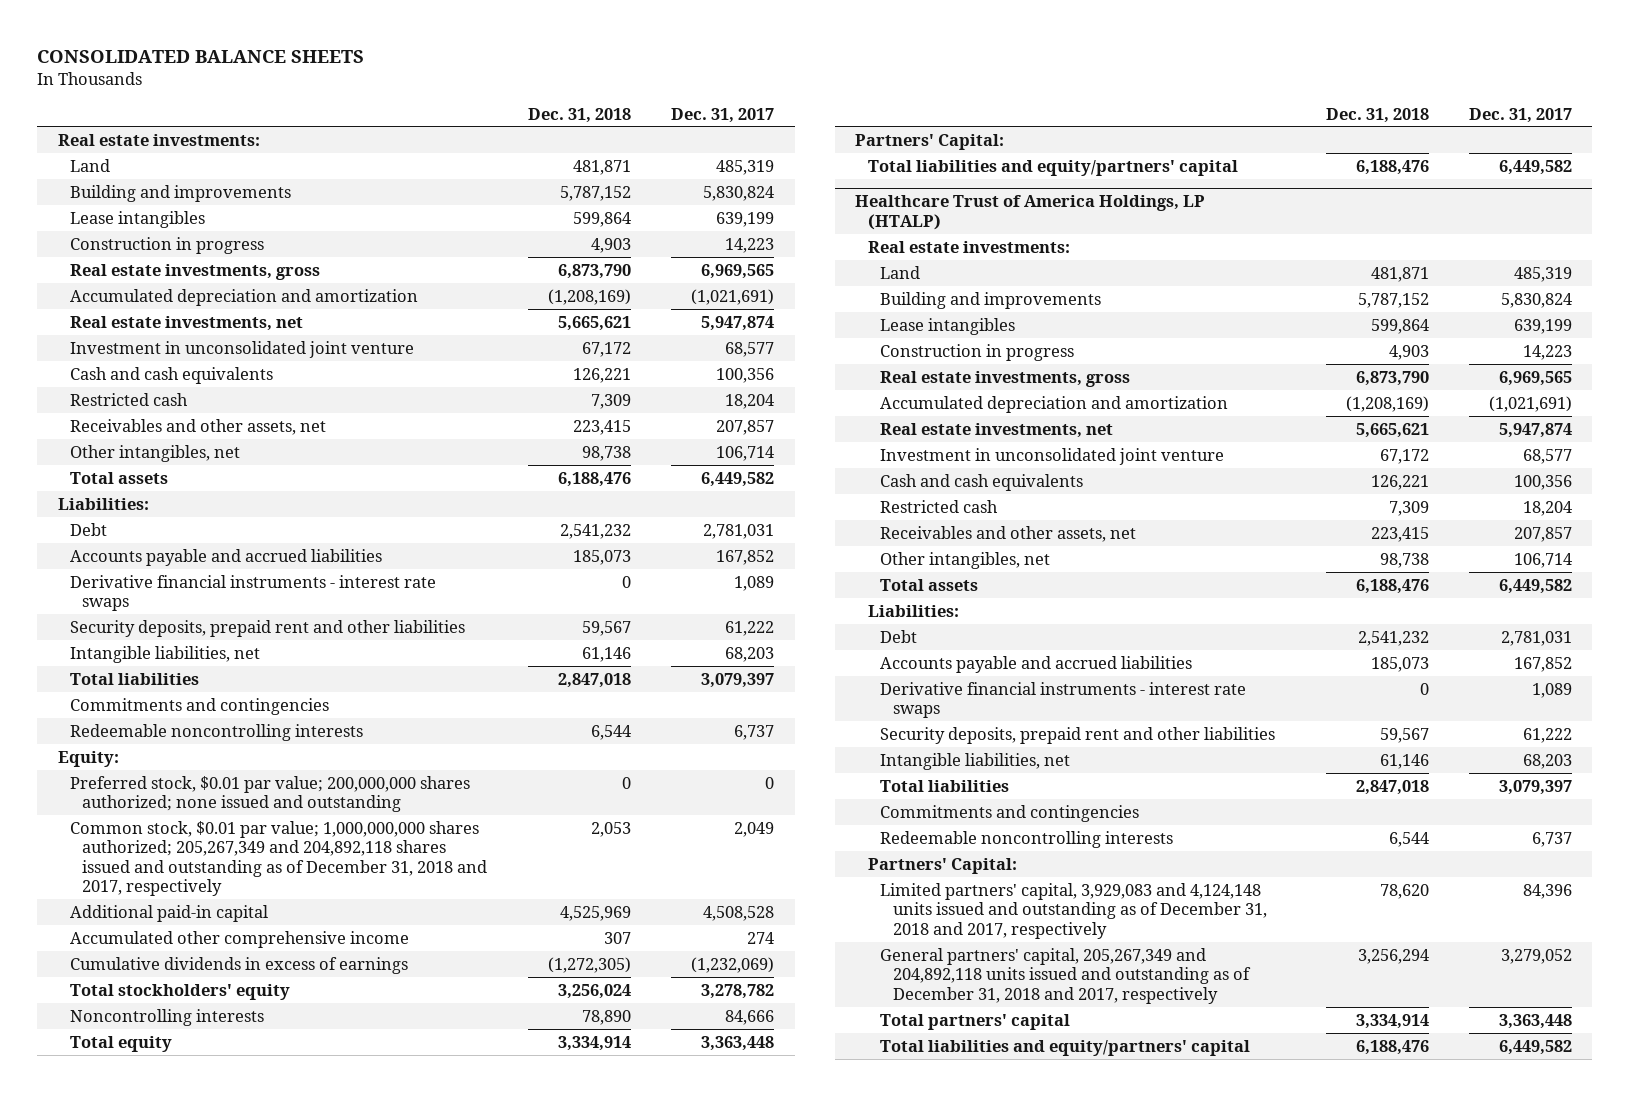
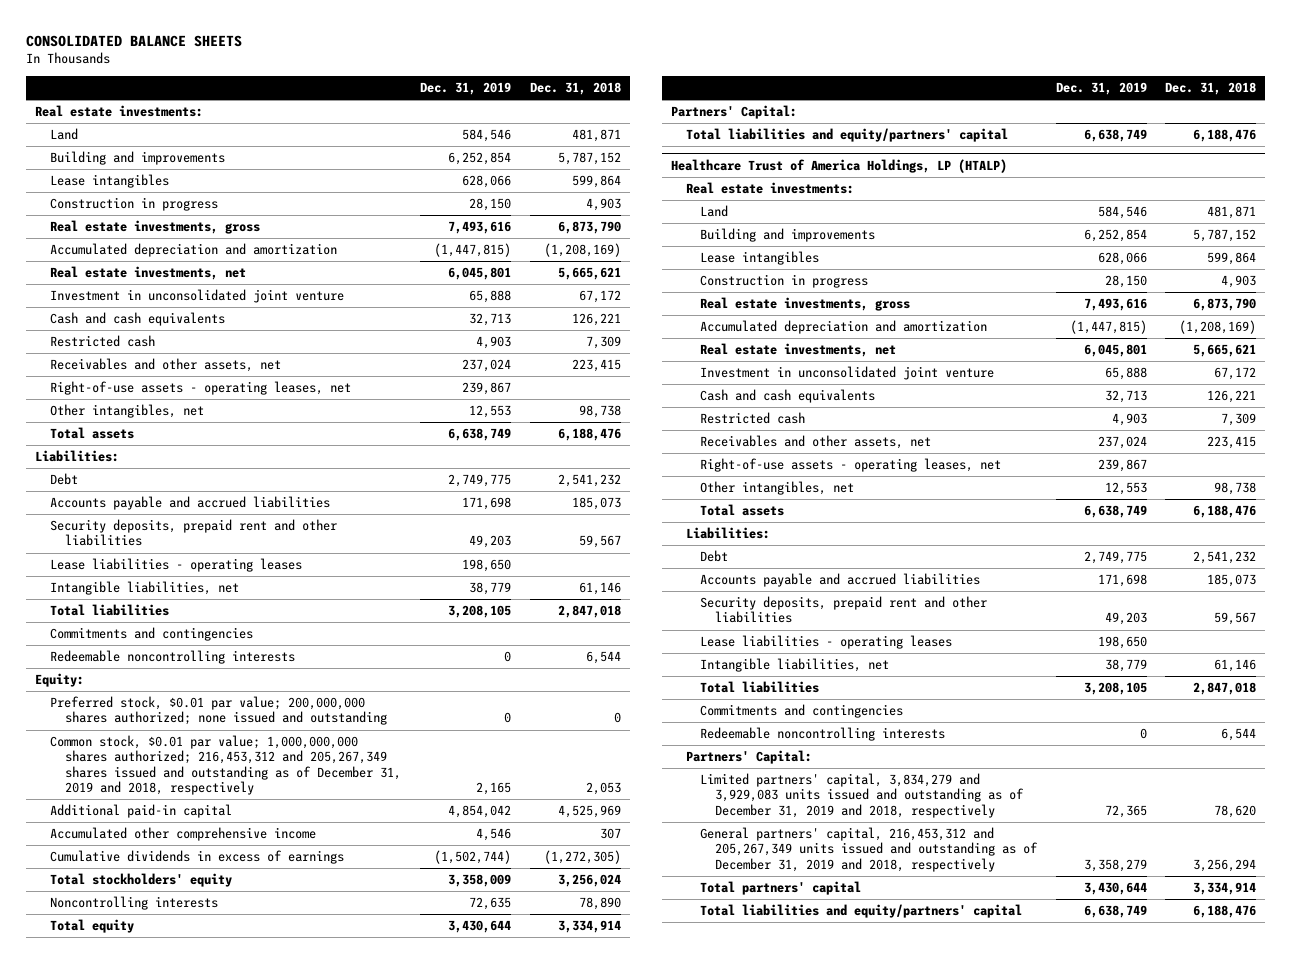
- | Dec. 31, 2018 | Dec. 31, 2017
+ | Dec. 31, 2019 | Dec. 31, 2018
+ Right-of-use assets - operating leases, net | 239,867 |
- Derivative financial instruments - interest rate swaps | 0 | 1,089
+ Lease liabilities - operating leases | 198,650 |
- Common stock, $0.01 par value; 1,000,000,000 shares authorized; 205,267,349 and 204,892,118 shares issued and outstanding as of December 31, 2018 and 2017, respectively | 2,053 | 2,049
+ Common stock, $0.01 par value; 1,000,000,000 shares authorized; 216,453,312 and 205,267,349 shares issued and outstanding as of December 31, 2019 and 2018, respectively | 2,165 | 2,053
@ Healthcare Trust of America Holdings, LP (HTALP)
+ Right-of-use assets - operating leases, net | 239,867 |
- Derivative financial instruments - interest rate swaps | 0 | 1,089
+ Lease liabilities - operating leases | 198,650 |
- Limited partners' capital, 3,929,083 and 4,124,148 units issued and outstanding as of December 31, 2018 and 2017, respectively | 78,620 | 84,396
- General partners' capital, 205,267,349 and 204,892,118 units issued and outstanding as of December 31, 2018 and 2017, respectively | 3,256,294 | 3,279,052
+ Limited partners' capital, 3,834,279 and 3,929,083 units issued and outstanding as of December 31, 2019 and 2018, respectively | 72,365 | 78,620
+ General partners' capital, 216,453,312 and 205,267,349 units issued and outstanding as of December 31, 2019 and 2018, respectively | 3,358,279 | 3,256,294

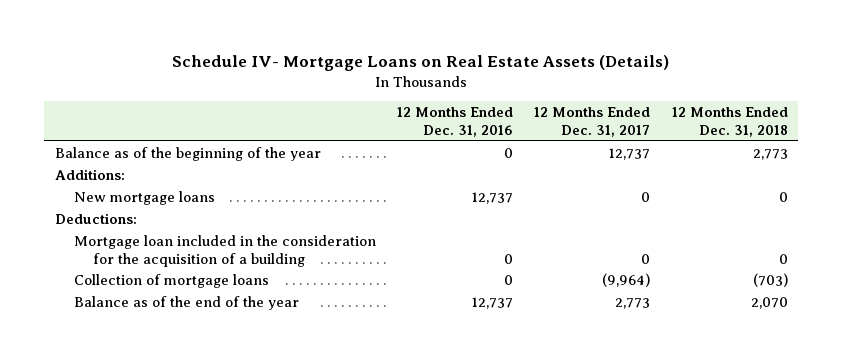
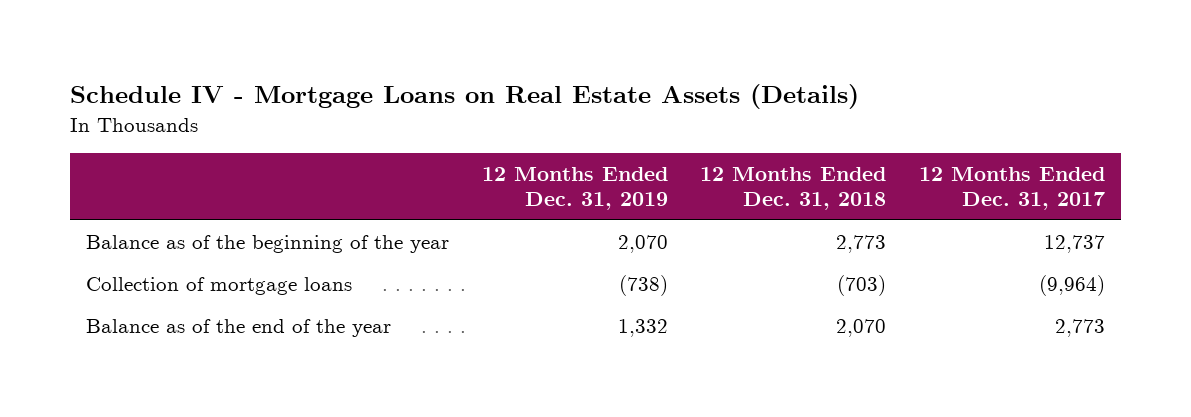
- Schedule IV- Mortgage Loans on Real Estate Assets (Details)
+ Schedule IV - Mortgage Loans on Real Estate Assets (Details)
- | 12 Months Ended Dec. 31, 2016 | 12 Months Ended Dec. 31, 2017 | 12 Months Ended Dec. 31, 2018
+ | 12 Months Ended Dec. 31, 2019 | 12 Months Ended Dec. 31, 2018 | 12 Months Ended Dec. 31, 2017
- Additions:
- New mortgage loans | 12,737 | 0 | 0
- Deductions:
- Mortgage loan included in the consideration for the acquisition of a building | 0 | 0 | 0

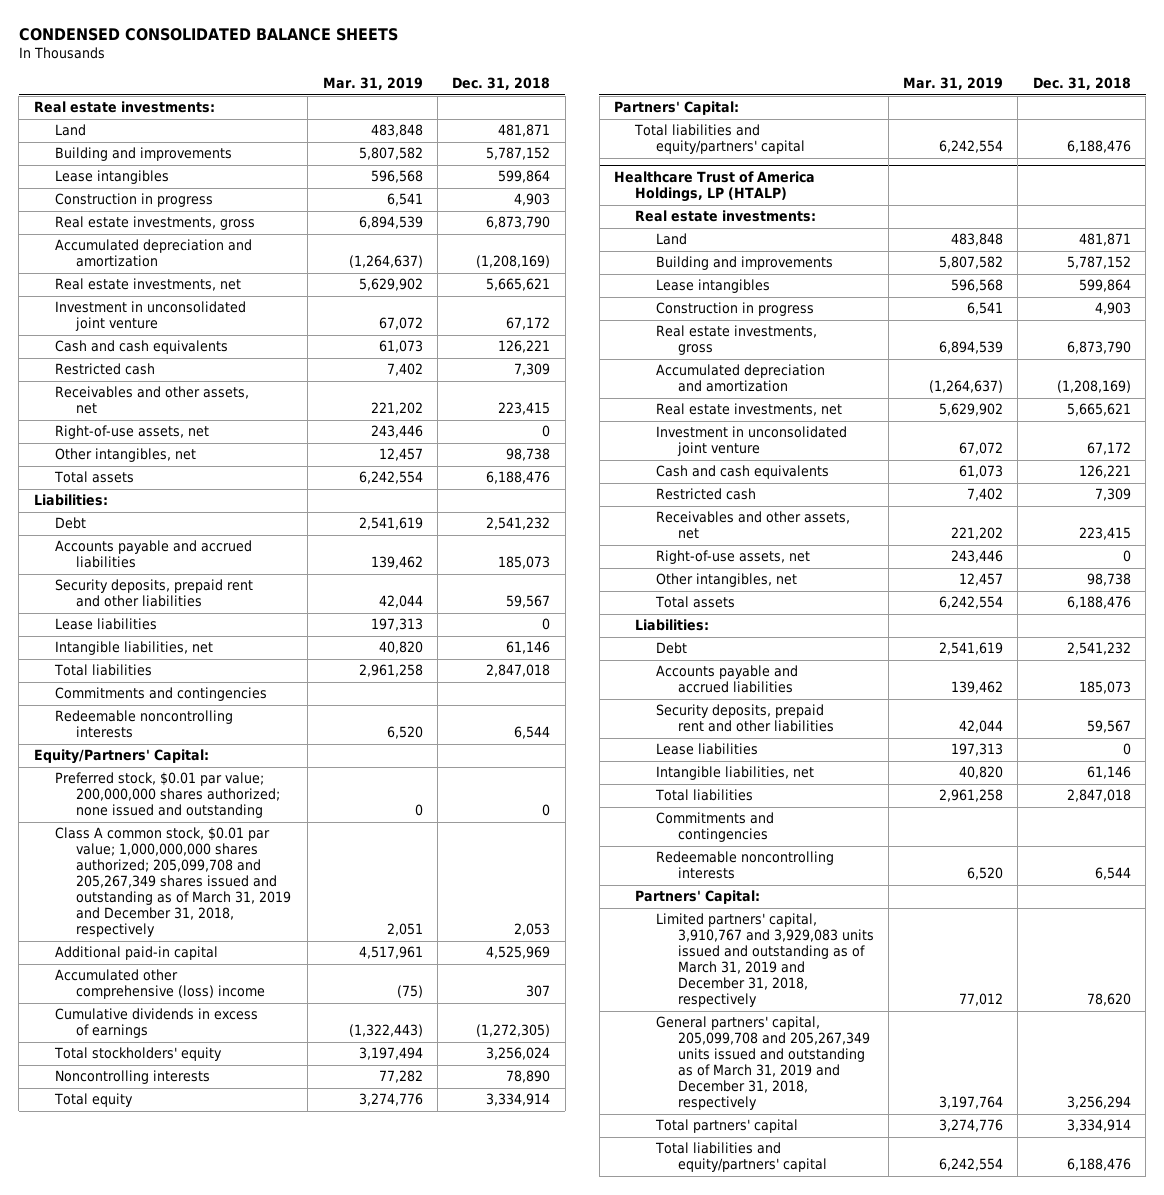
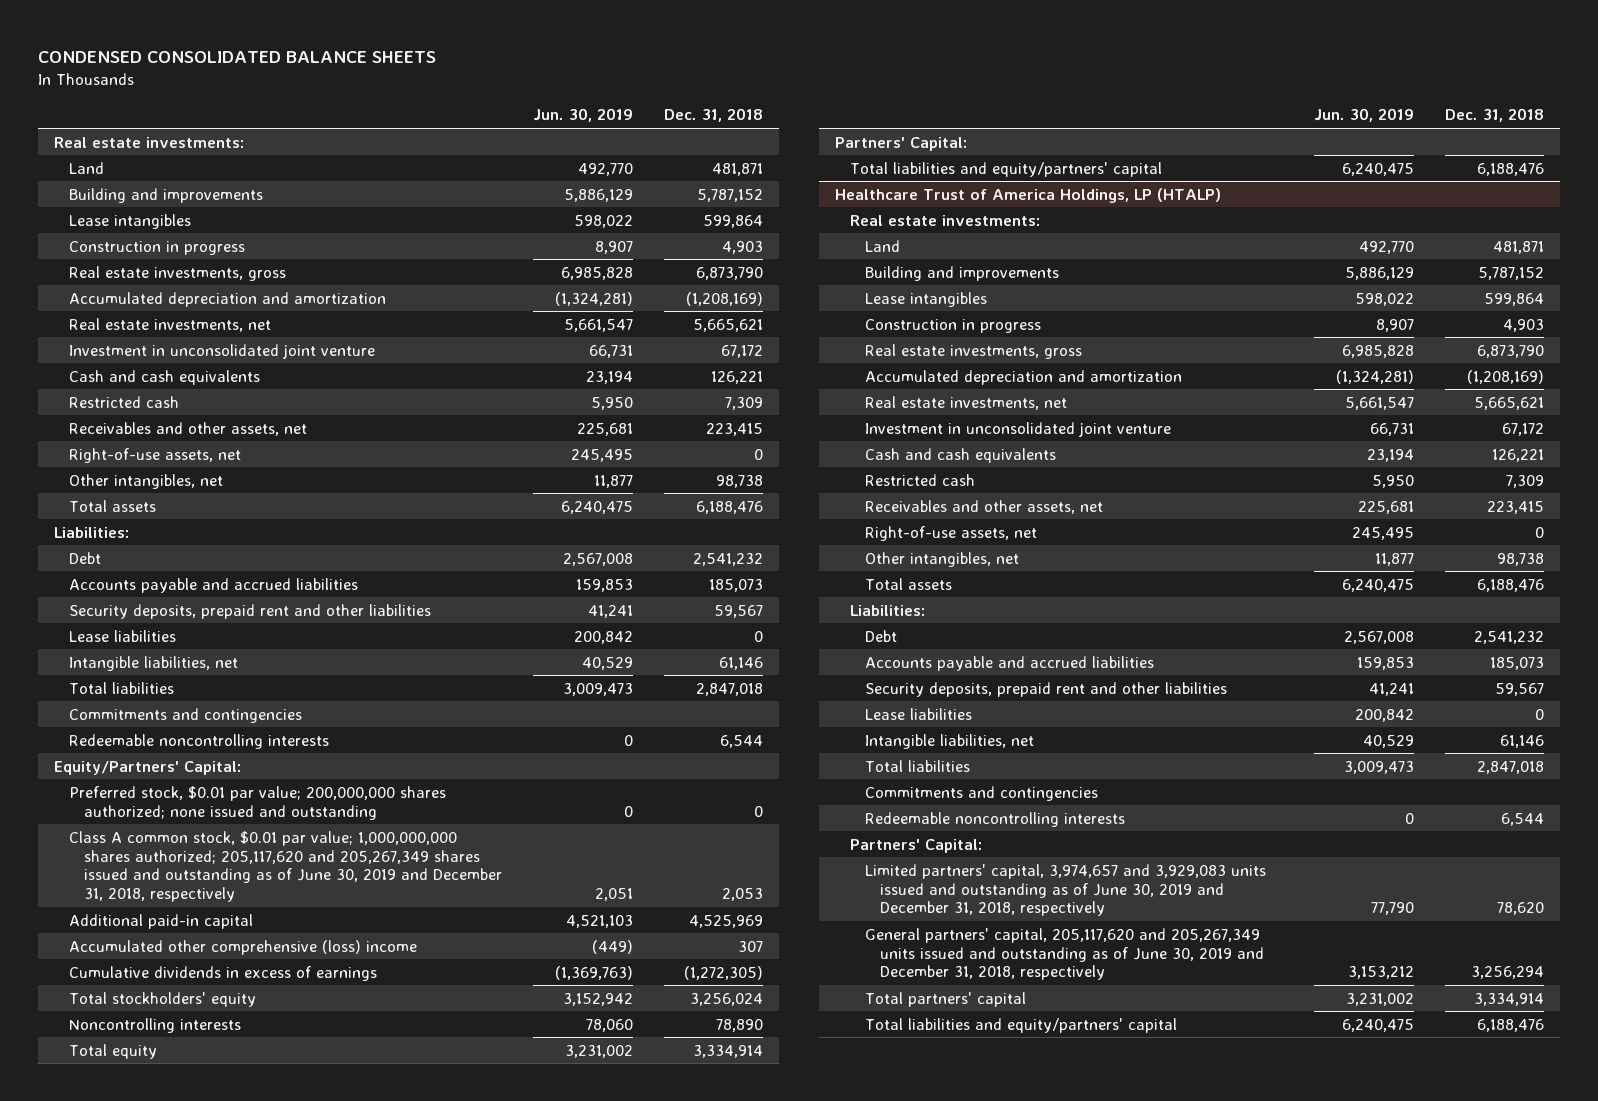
- | Mar. 31, 2019 | Dec. 31, 2018
+ | Jun. 30, 2019 | Dec. 31, 2018
- Class A common stock, $0.01 par value; 1,000,000,000 shares authorized; 205,099,708 and 205,267,349 shares issued and outstanding as of March 31, 2019 and December 31, 2018, respectively | 2,051 | 2,053
+ Class A common stock, $0.01 par value; 1,000,000,000 shares authorized; 205,117,620 and 205,267,349 shares issued and outstanding as of June 30, 2019 and December 31, 2018, respectively | 2,051 | 2,053
@ Healthcare Trust of America Holdings, LP (HTALP)
- Limited partners' capital, 3,910,767 and 3,929,083 units issued and outstanding as of March 31, 2019 and December 31, 2018, respectively | 77,012 | 78,620
- General partners' capital, 205,099,708 and 205,267,349 units issued and outstanding as of March 31, 2019 and December 31, 2018, respectively | 3,197,764 | 3,256,294
+ Limited partners' capital, 3,974,657 and 3,929,083 units issued and outstanding as of June 30, 2019 and December 31, 2018, respectively | 77,790 | 78,620
+ General partners' capital, 205,117,620 and 205,267,349 units issued and outstanding as of June 30, 2019 and December 31, 2018, respectively | 3,153,212 | 3,256,294

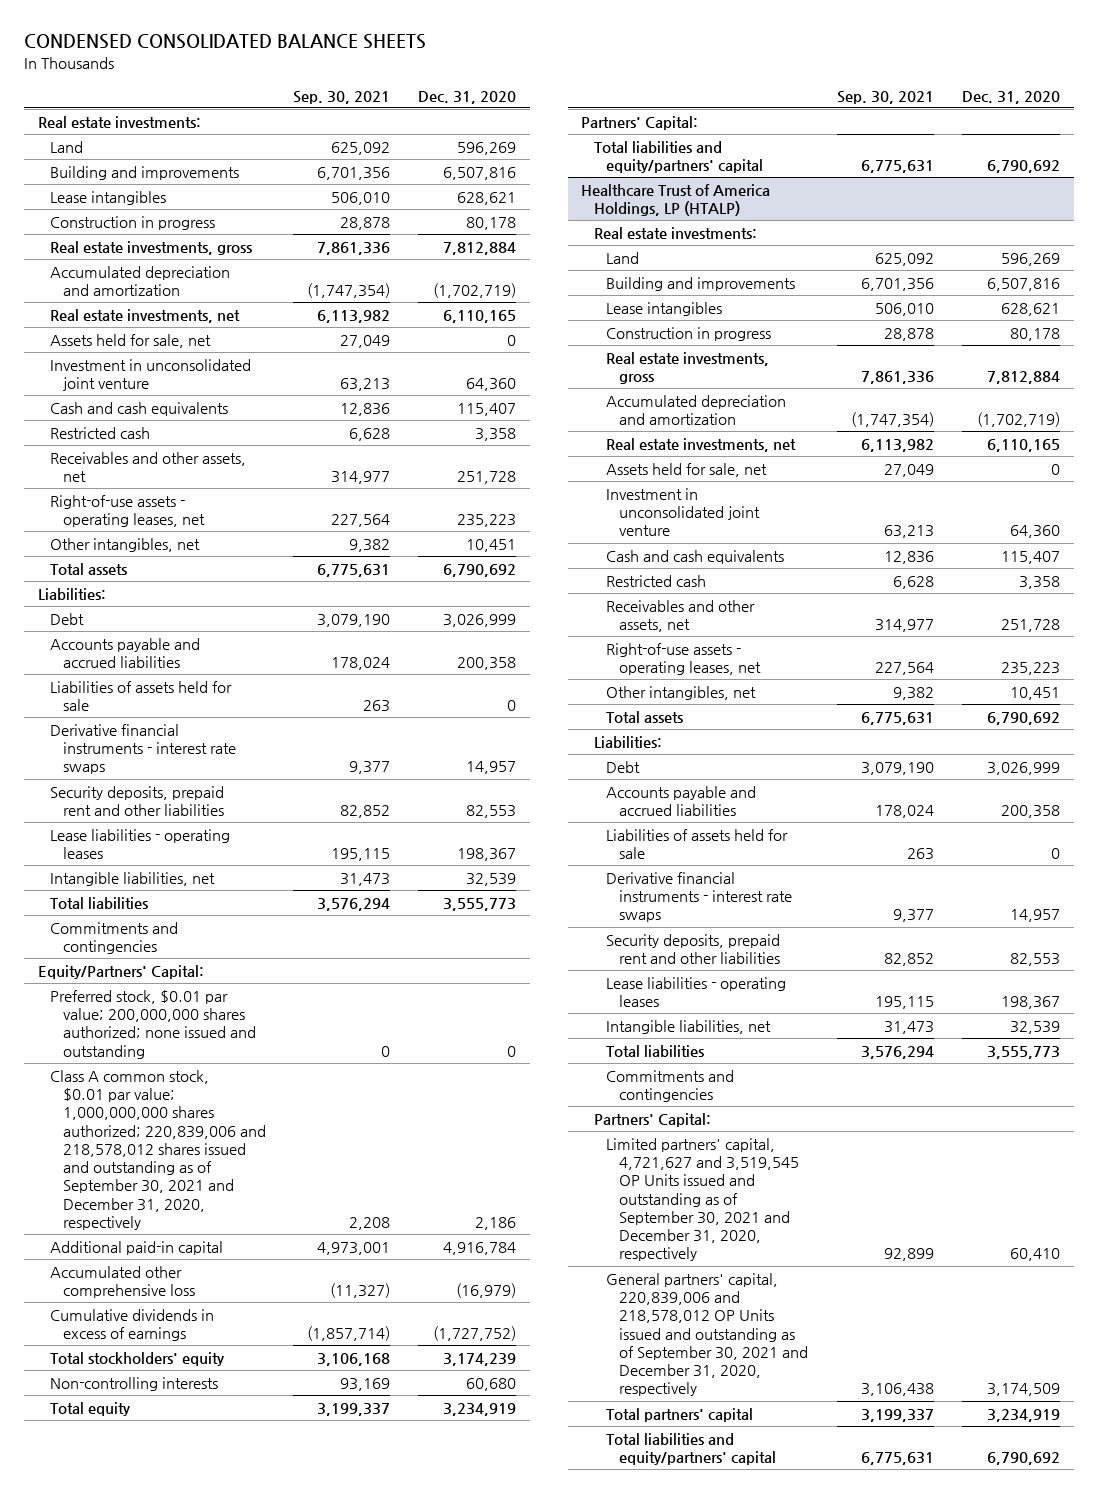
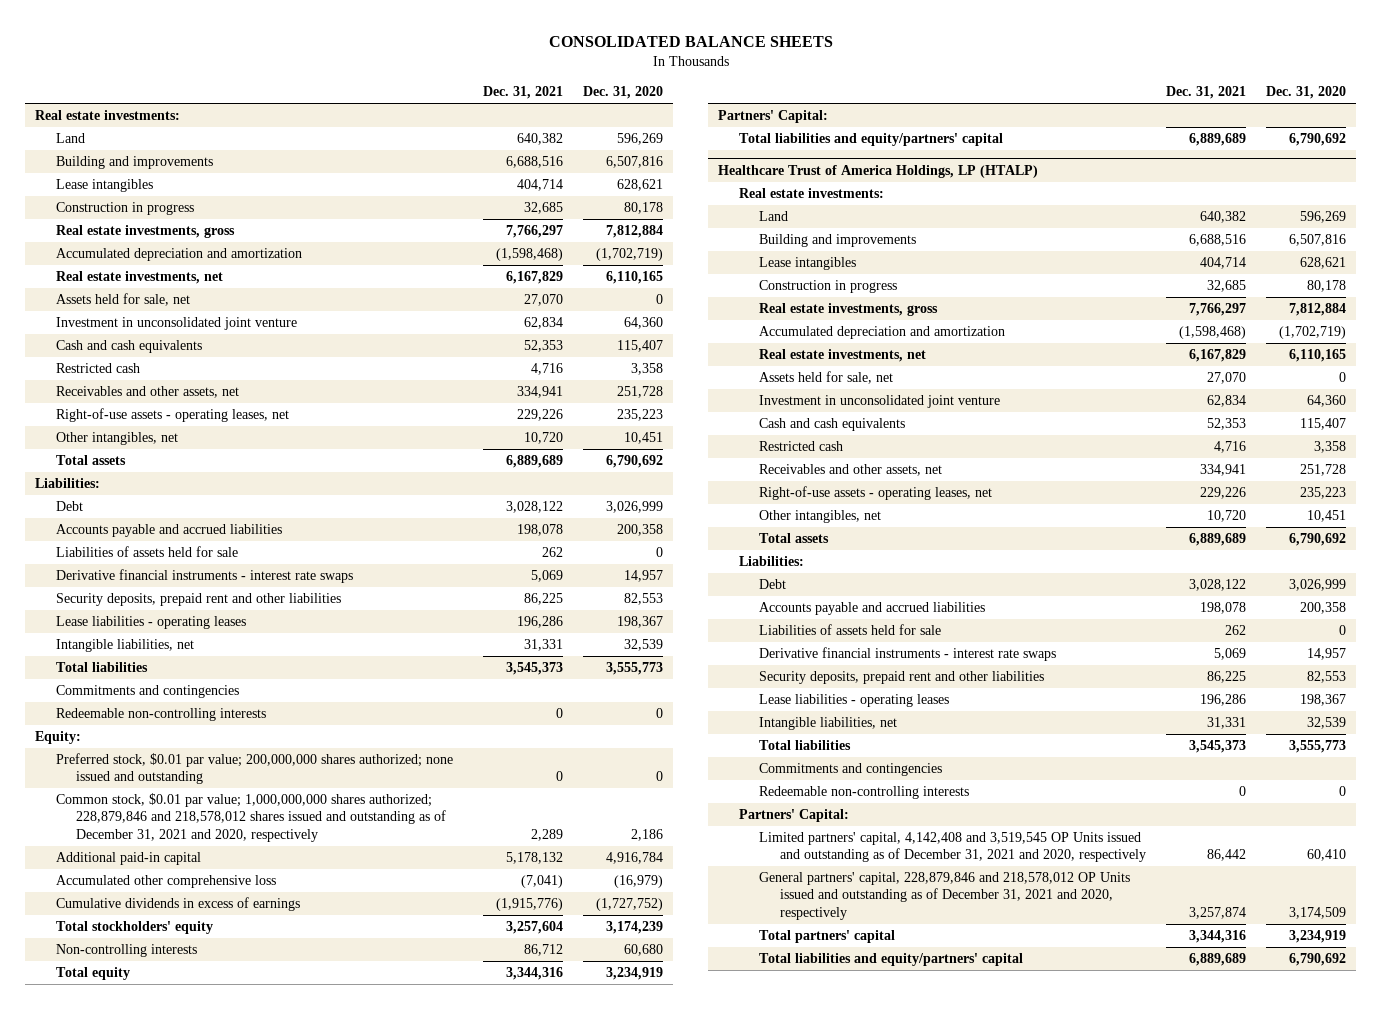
- CONDENSED CONSOLIDATED BALANCE SHEETS
+ CONSOLIDATED BALANCE SHEETS
- | Sep. 30, 2021 | Dec. 31, 2020
+ | Dec. 31, 2021 | Dec. 31, 2020
- Equity/Partners' Capital:
+ Redeemable non-controlling interests | 0 | 0
+ Equity:
- Class A common stock, $0.01 par value; 1,000,000,000 shares authorized; 220,839,006 and 218,578,012 shares issued and outstanding as of September 30, 2021 and December 31, 2020, respectively | 2,208 | 2,186
+ Common stock, $0.01 par value; 1,000,000,000 shares authorized; 228,879,846 and 218,578,012 shares issued and outstanding as of December 31, 2021 and 2020, respectively | 2,289 | 2,186
@ Healthcare Trust of America Holdings, LP (HTALP)
+ Redeemable non-controlling interests | 0 | 0
- Limited partners' capital, 4,721,627 and 3,519,545 OP Units issued and outstanding as of September 30, 2021 and December 31, 2020, respectively | 92,899 | 60,410
- General partners' capital, 220,839,006 and 218,578,012 OP Units issued and outstanding as of September 30, 2021 and December 31, 2020, respectively | 3,106,438 | 3,174,509
+ Limited partners' capital, 4,142,408 and 3,519,545 OP Units issued and outstanding as of December 31, 2021 and 2020, respectively | 86,442 | 60,410
+ General partners' capital, 228,879,846 and 218,578,012 OP Units issued and outstanding as of December 31, 2021 and 2020, respectively | 3,257,874 | 3,174,509

